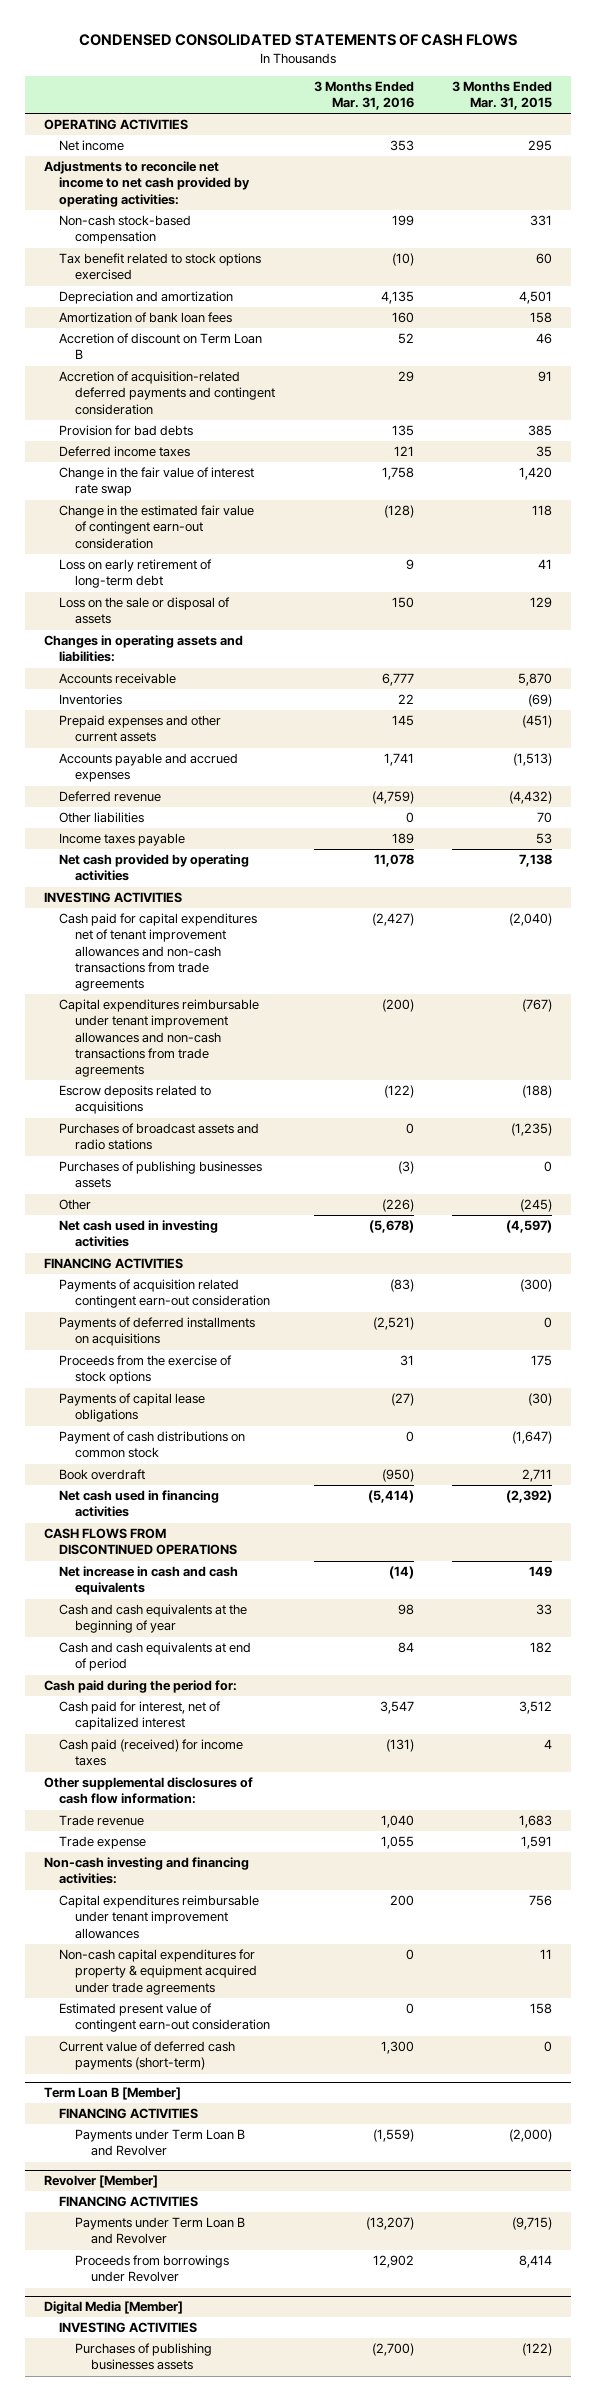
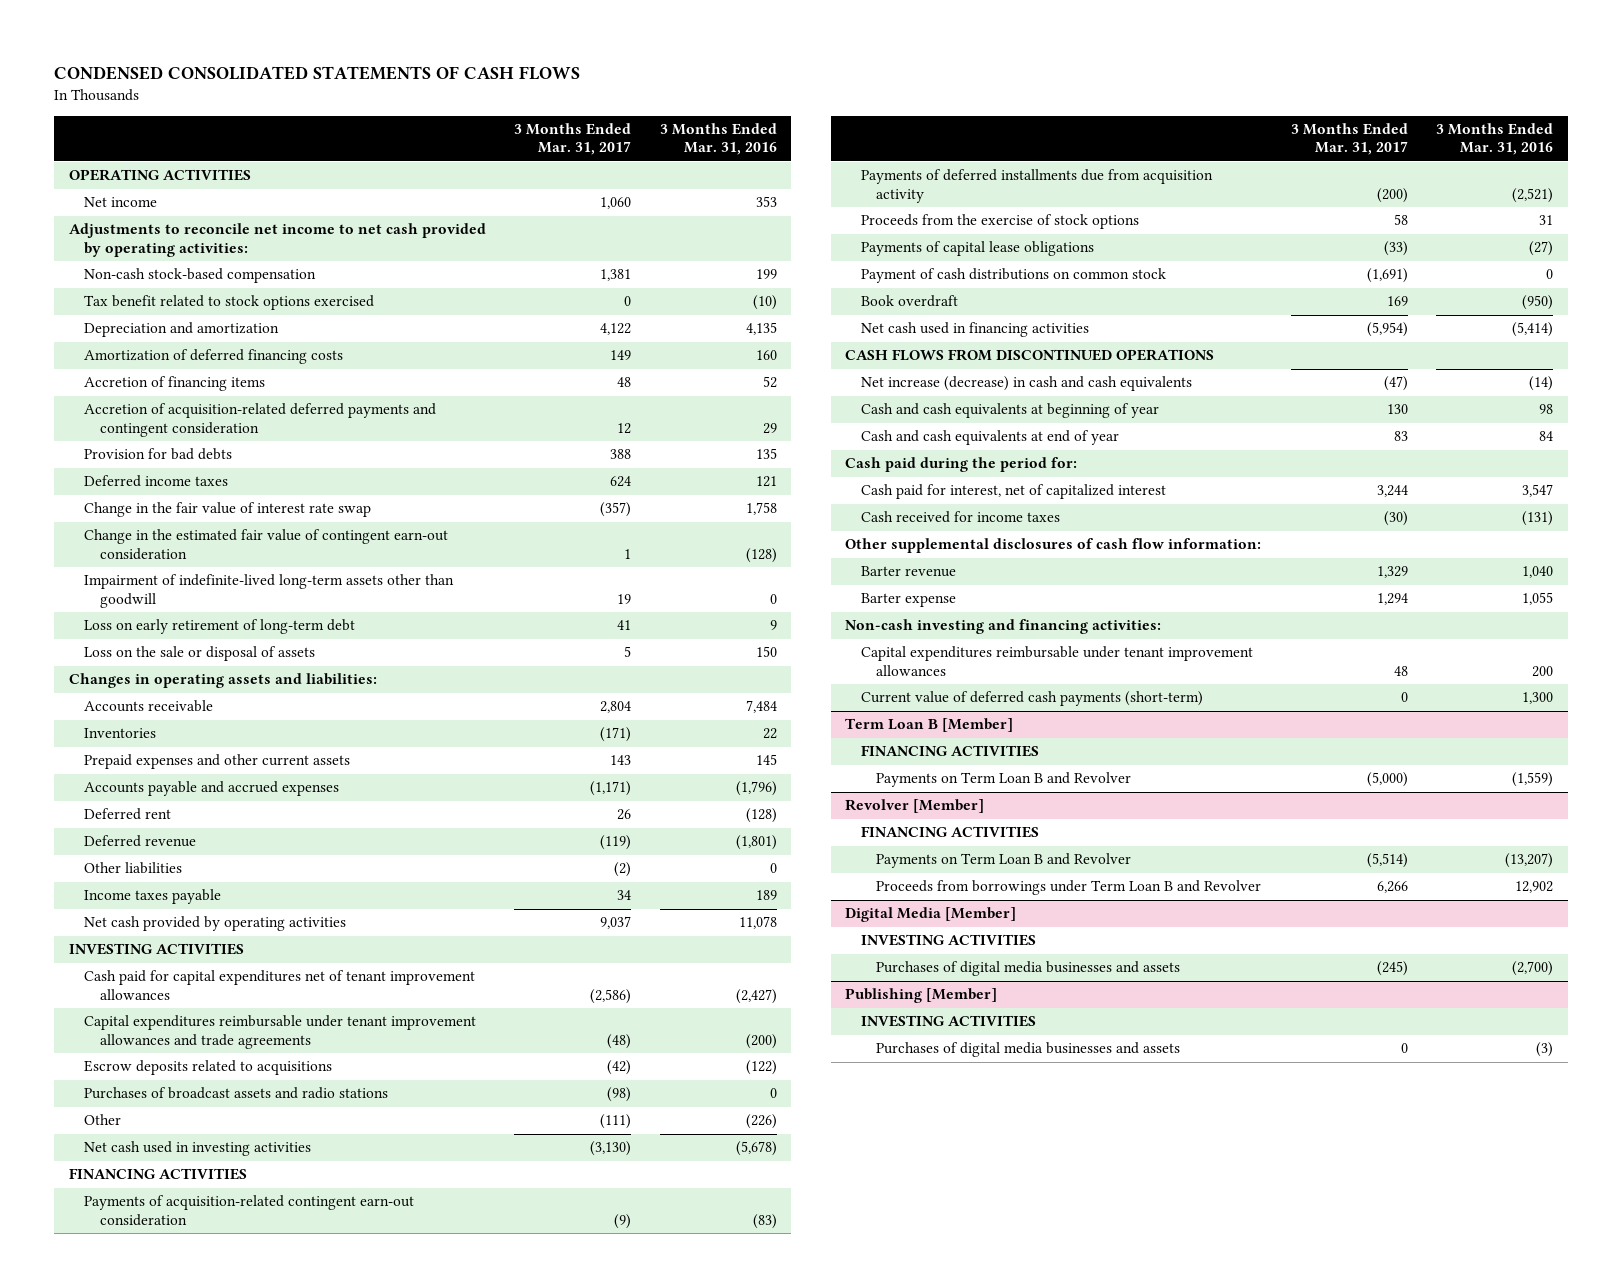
- | 3 Months Ended Mar. 31, 2016 | 3 Months Ended Mar. 31, 2015
+ | 3 Months Ended Mar. 31, 2017 | 3 Months Ended Mar. 31, 2016
- Amortization of bank loan fees | 160 | 158
- Accretion of discount on Term Loan B | 52 | 46
+ Amortization of deferred financing costs | 149 | 160
+ Accretion of financing items | 48 | 52
+ Impairment of indefinite-lived long-term assets other than goodwill | 19 | 0
- Accounts receivable | 6,777 | 5,870
+ Accounts receivable | 2,804 | 7,484
- Accounts payable and accrued expenses | 1,741 | (1,513)
- Deferred revenue | (4,759) | (4,432)
+ Accounts payable and accrued expenses | (1,171) | (1,796)
+ Deferred rent | 26 | (128)
+ Deferred revenue | (119) | (1,801)
- Cash paid for capital expenditures net of tenant improvement allowances and non-cash transactions from trade agreements | (2,427) | (2,040)
- Capital expenditures reimbursable under tenant improvement allowances and non-cash transactions from trade agreements | (200) | (767)
+ Cash paid for capital expenditures net of tenant improvement allowances | (2,586) | (2,427)
+ Capital expenditures reimbursable under tenant improvement allowances and trade agreements | (48) | (200)
- Purchases of publishing businesses assets | (3) | 0
- Payments of acquisition related contingent earn-out consideration | (83) | (300)
- Payments of deferred installments on acquisitions | (2,521) | 0
+ Payments of acquisition-related contingent earn-out consideration | (9) | (83)
+ Payments of deferred installments due from acquisition activity | (200) | (2,521)
- Net increase in cash and cash equivalents | (14) | 149
- Cash and cash equivalents at the beginning of year | 98 | 33
- Cash and cash equivalents at end of period | 84 | 182
+ Net increase (decrease) in cash and cash equivalents | (47) | (14)
+ Cash and cash equivalents at beginning of year | 130 | 98
+ Cash and cash equivalents at end of year | 83 | 84
- Cash paid (received) for income taxes | (131) | 4
+ Cash received for income taxes | (30) | (131)
- Trade revenue | 1,040 | 1,683
- Trade expense | 1,055 | 1,591
+ Barter revenue | 1,329 | 1,040
+ Barter expense | 1,294 | 1,055
- Non-cash capital expenditures for property & equipment acquired under trade agreements | 0 | 11
- Estimated present value of contingent earn-out consideration | 0 | 158
@ Term Loan B [Member]
- Payments under Term Loan B and Revolver | (1,559) | (2,000)
+ Payments on Term Loan B and Revolver | (5,000) | (1,559)
@ Revolver [Member]
- Payments under Term Loan B and Revolver | (13,207) | (9,715)
- Proceeds from borrowings under Revolver | 12,902 | 8,414
+ Payments on Term Loan B and Revolver | (5,514) | (13,207)
+ Proceeds from borrowings under Term Loan B and Revolver | 6,266 | 12,902
@ Digital Media [Member]
- Purchases of publishing businesses assets | (2,700) | (122)
+ Purchases of digital media businesses and assets | (245) | (2,700)
+ Publishing [Member]
+ INVESTING ACTIVITIES
+ Purchases of digital media businesses and assets | 0 | (3)

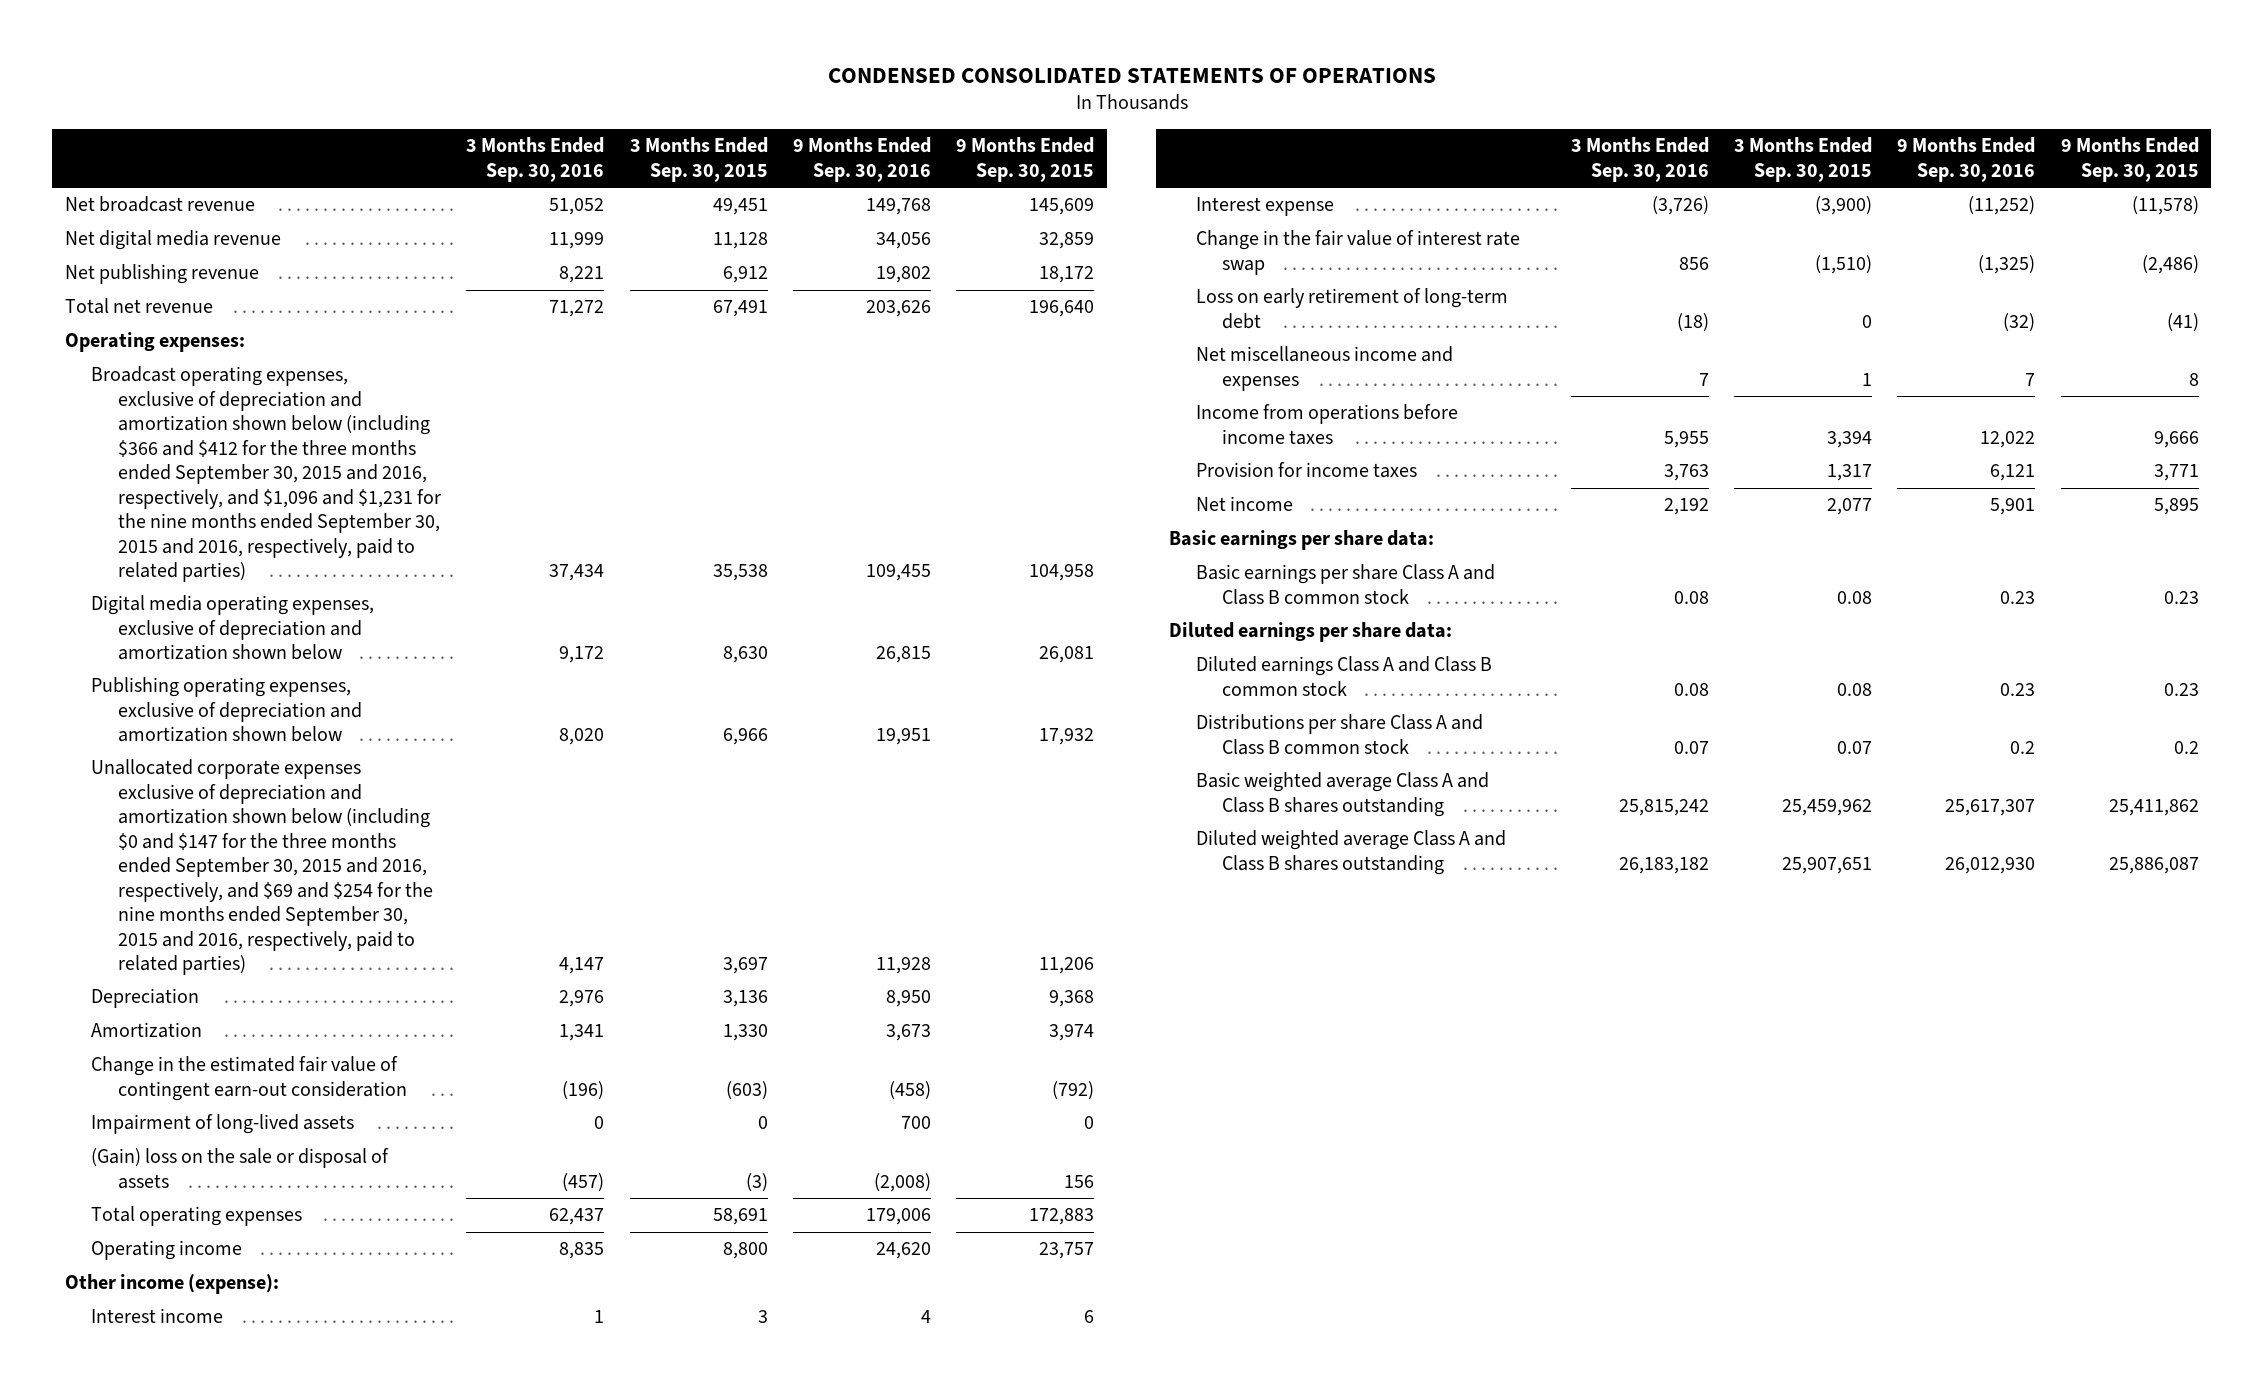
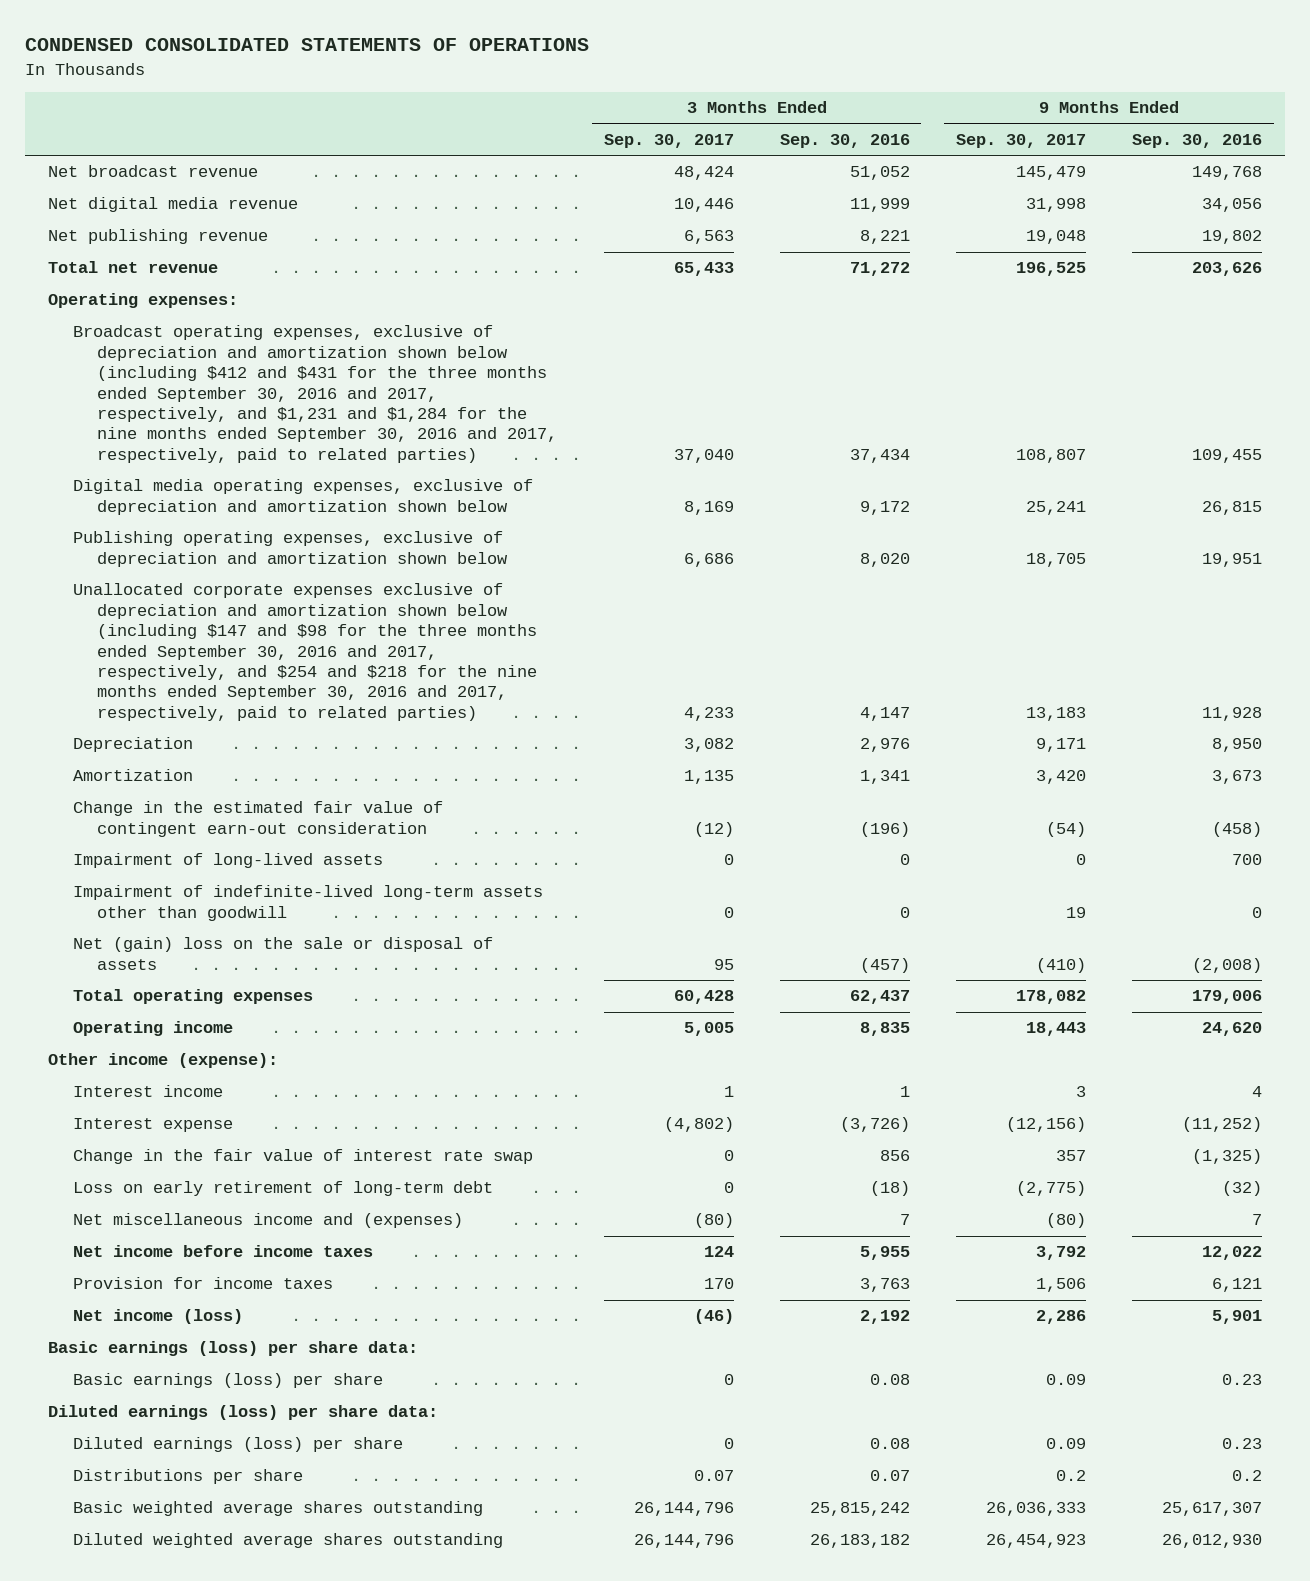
- | 3 Months Ended Sep. 30, 2016 | 3 Months Ended Sep. 30, 2015 | 9 Months Ended Sep. 30, 2016 | 9 Months Ended Sep. 30, 2015
+ | 3 Months Ended Sep. 30, 2017 | 3 Months Ended Sep. 30, 2016 | 9 Months Ended Sep. 30, 2017 | 9 Months Ended Sep. 30, 2016
- Broadcast operating expenses, exclusive of depreciation and amortization shown below (including $366 and $412 for the three months ended September 30, 2015 and 2016, respectively, and $1,096 and $1,231 for the nine months ended September 30, 2015 and 2016, respectively, paid to related parties) | 37,434 | 35,538 | 109,455 | 104,958
+ Broadcast operating expenses, exclusive of depreciation and amortization shown below (including $412 and $431 for the three months ended September 30, 2016 and 2017, respectively, and $1,231 and $1,284 for the nine months ended September 30, 2016 and 2017, respectively, paid to related parties) | 37,040 | 37,434 | 108,807 | 109,455
- Unallocated corporate expenses exclusive of depreciation and amortization shown below (including $0 and $147 for the three months ended September 30, 2015 and 2016, respectively, and $69 and $254 for the nine months ended September 30, 2015 and 2016, respectively, paid to related parties) | 4,147 | 3,697 | 11,928 | 11,206
+ Unallocated corporate expenses exclusive of depreciation and amortization shown below (including $147 and $98 for the three months ended September 30, 2016 and 2017, respectively, and $254 and $218 for the nine months ended September 30, 2016 and 2017, respectively, paid to related parties) | 4,233 | 4,147 | 13,183 | 11,928
- (Gain) loss on the sale or disposal of assets | (457) | (3) | (2,008) | 156
+ Impairment of indefinite-lived long-term assets other than goodwill | 0 | 0 | 19 | 0
+ Net (gain) loss on the sale or disposal of assets | 95 | (457) | (410) | (2,008)
- Net miscellaneous income and expenses | 7 | 1 | 7 | 8
- Income from operations before income taxes | 5,955 | 3,394 | 12,022 | 9,666
+ Net miscellaneous income and (expenses) | (80) | 7 | (80) | 7
+ Net income before income taxes | 124 | 5,955 | 3,792 | 12,022
- Net income | 2,192 | 2,077 | 5,901 | 5,895
- Basic earnings per share data:
- Basic earnings per share Class A and Class B common stock | 0.08 | 0.08 | 0.23 | 0.23
- Diluted earnings per share data:
- Diluted earnings Class A and Class B common stock | 0.08 | 0.08 | 0.23 | 0.23
- Distributions per share Class A and Class B common stock | 0.07 | 0.07 | 0.2 | 0.2
- Basic weighted average Class A and Class B shares outstanding | 25,815,242 | 25,459,962 | 25,617,307 | 25,411,862
- Diluted weighted average Class A and Class B shares outstanding | 26,183,182 | 25,907,651 | 26,012,930 | 25,886,087
+ Net income (loss) | (46) | 2,192 | 2,286 | 5,901
+ Basic earnings (loss) per share data:
+ Basic earnings (loss) per share | 0 | 0.08 | 0.09 | 0.23
+ Diluted earnings (loss) per share data:
+ Diluted earnings (loss) per share | 0 | 0.08 | 0.09 | 0.23
+ Distributions per share | 0.07 | 0.07 | 0.2 | 0.2
+ Basic weighted average shares outstanding | 26,144,796 | 25,815,242 | 26,036,333 | 25,617,307
+ Diluted weighted average shares outstanding | 26,144,796 | 26,183,182 | 26,454,923 | 26,012,930

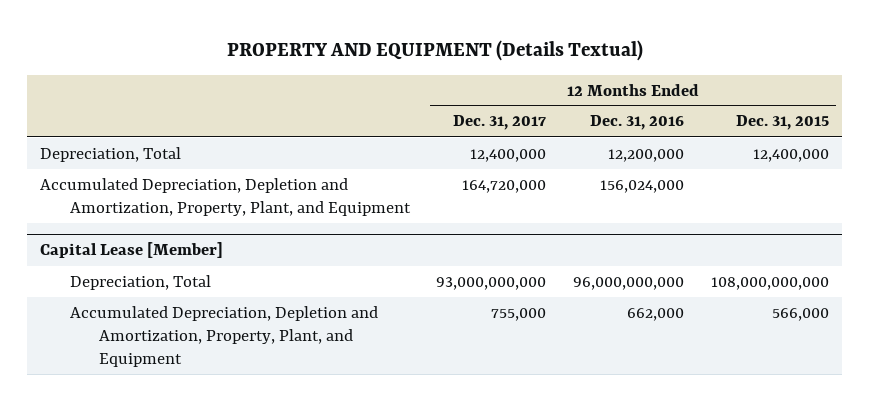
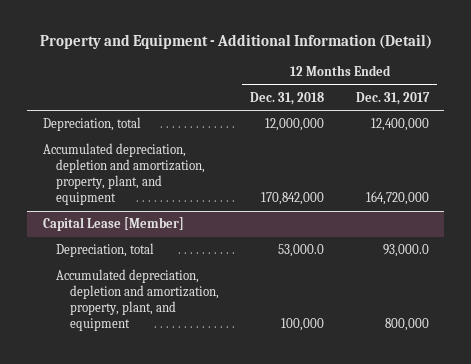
- PROPERTY AND EQUIPMENT (Details Textual)
+ Property and Equipment - Additional Information (Detail)
- | 12 Months Ended Dec. 31, 2017 | 12 Months Ended Dec. 31, 2016 | 12 Months Ended Dec. 31, 2015
+ | 12 Months Ended Dec. 31, 2018 | 12 Months Ended Dec. 31, 2017
- Depreciation, Total | 12,400,000 | 12,200,000 | 12,400,000
- Accumulated Depreciation, Depletion and Amortization, Property, Plant, and Equipment | 164,720,000 | 156,024,000 |
+ Depreciation, total | 12,000,000 | 12,400,000
+ Accumulated depreciation, depletion and amortization, property, plant, and equipment | 170,842,000 | 164,720,000
@ Capital Lease [Member]
- Depreciation, Total | 93,000,000,000 | 96,000,000,000 | 108,000,000,000
- Accumulated Depreciation, Depletion and Amortization, Property, Plant, and Equipment | 755,000 | 662,000 | 566,000
+ Depreciation, total | 53,000.0 | 93,000.0
+ Accumulated depreciation, depletion and amortization, property, plant, and equipment | 100,000 | 800,000

